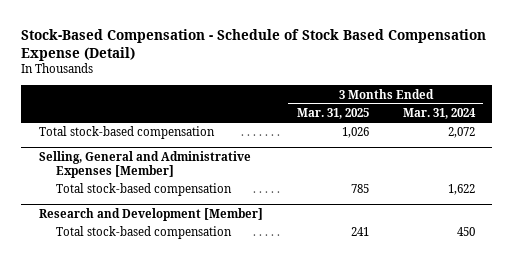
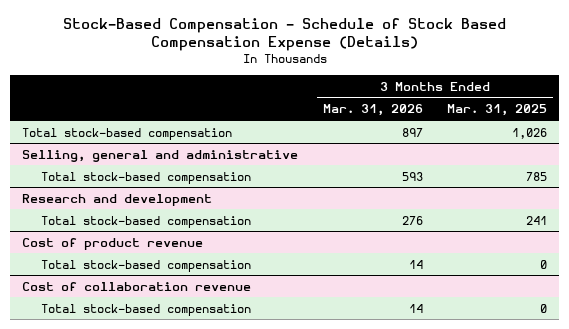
- Stock-Based Compensation - Schedule of Stock Based Compensation Expense (Detail)
+ Stock-Based Compensation - Schedule of Stock Based Compensation Expense (Details)
- | 3 Months Ended Mar. 31, 2025 | 3 Months Ended Mar. 31, 2024
+ | 3 Months Ended Mar. 31, 2026 | 3 Months Ended Mar. 31, 2025
- Selling, General and Administrative Expenses [Member]
+ Selling, general and administrative
- Research and Development [Member]
+ Research and development
+ Cost of product revenue
+ Total stock-based compensation | 14 | 0
+ Cost of collaboration revenue
+ Total stock-based compensation | 14 | 0

